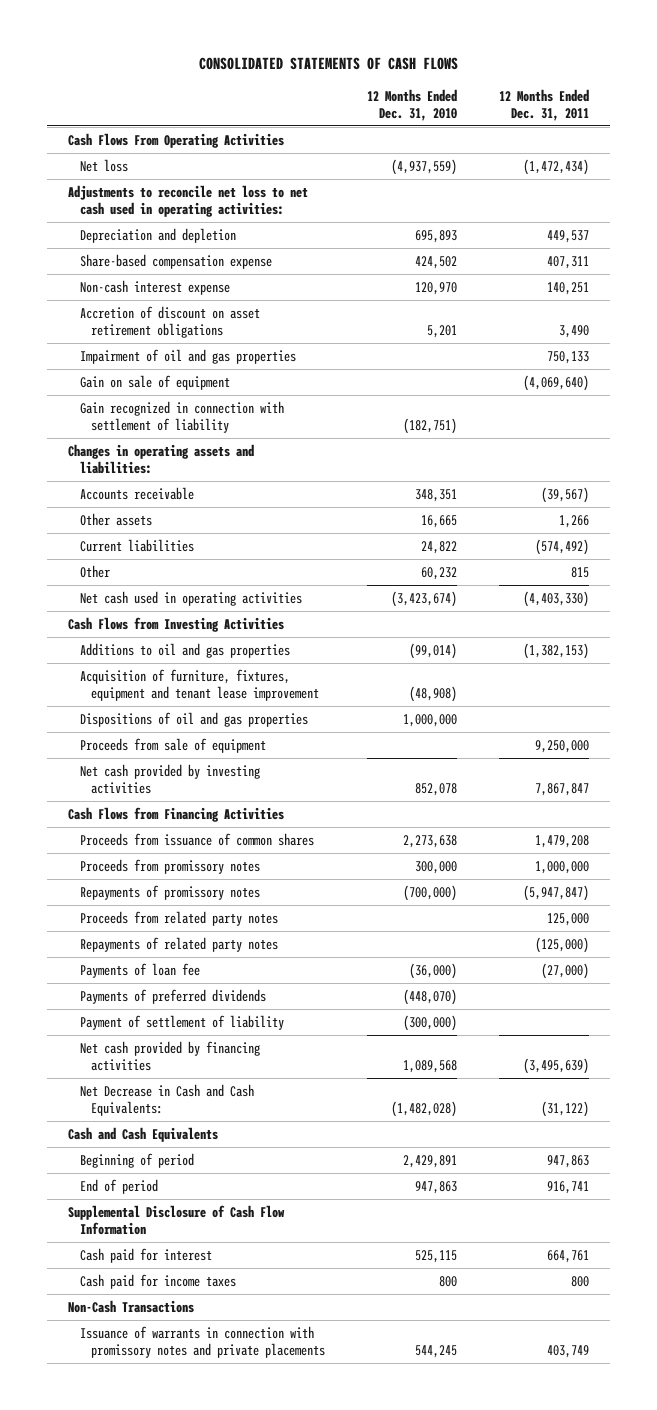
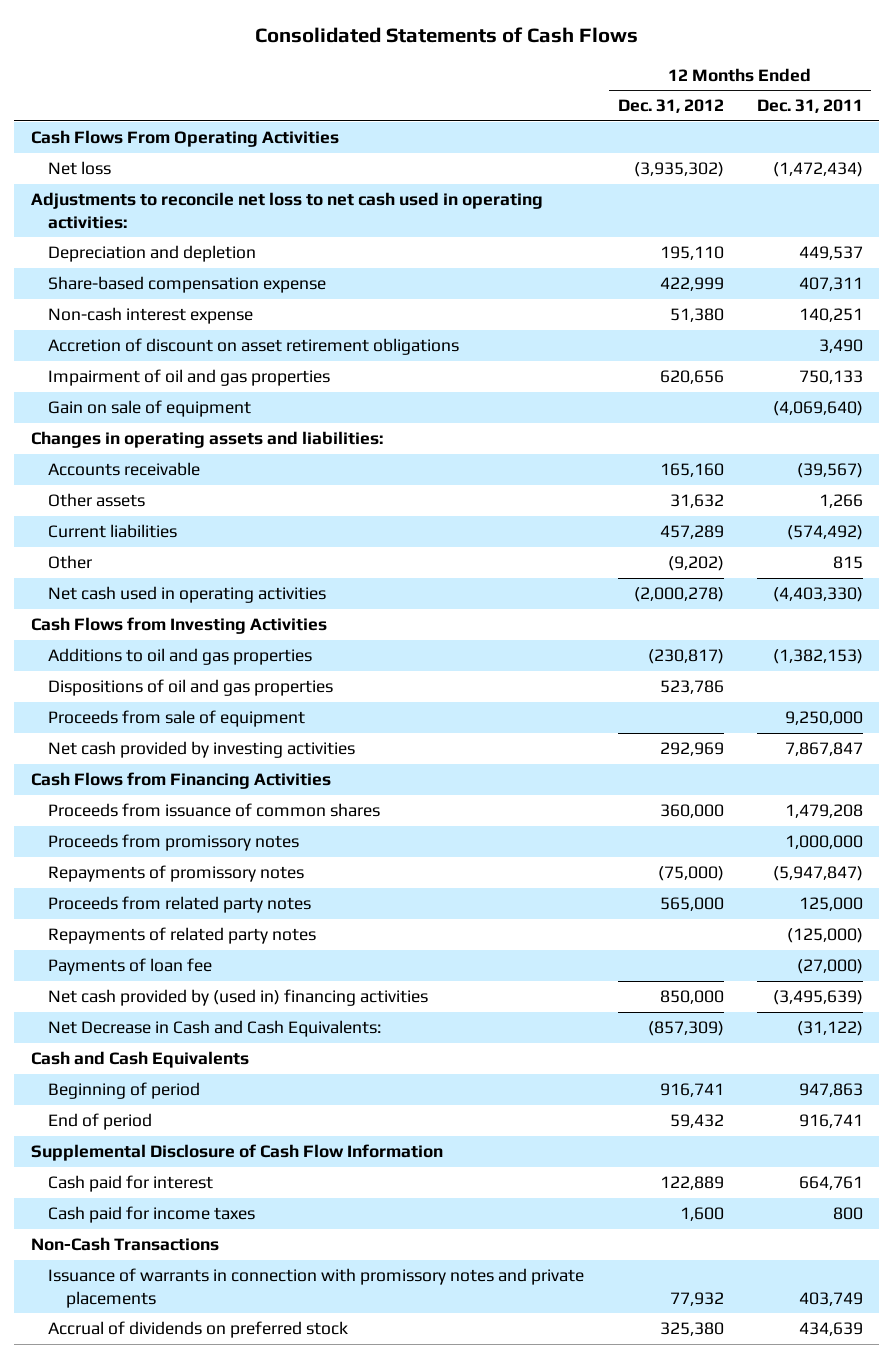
- CONSOLIDATED STATEMENTS OF CASH FLOWS
+ Consolidated Statements of Cash Flows
- | 12 Months Ended Dec. 31, 2010 | 12 Months Ended Dec. 31, 2011
+ | 12 Months Ended Dec. 31, 2012 | 12 Months Ended Dec. 31, 2011
- Gain recognized in connection with settlement of liability | (182,751) |
- Acquisition of furniture, fixtures, equipment and tenant lease improvement | (48,908) |
- Payments of preferred dividends | (448,070) |
- Payment of settlement of liability | (300,000) |
- Net cash provided by financing activities | 1,089,568 | (3,495,639)
+ Net cash provided by (used in) financing activities | 850,000 | (3,495,639)
+ Accrual of dividends on preferred stock | 325,380 | 434,639

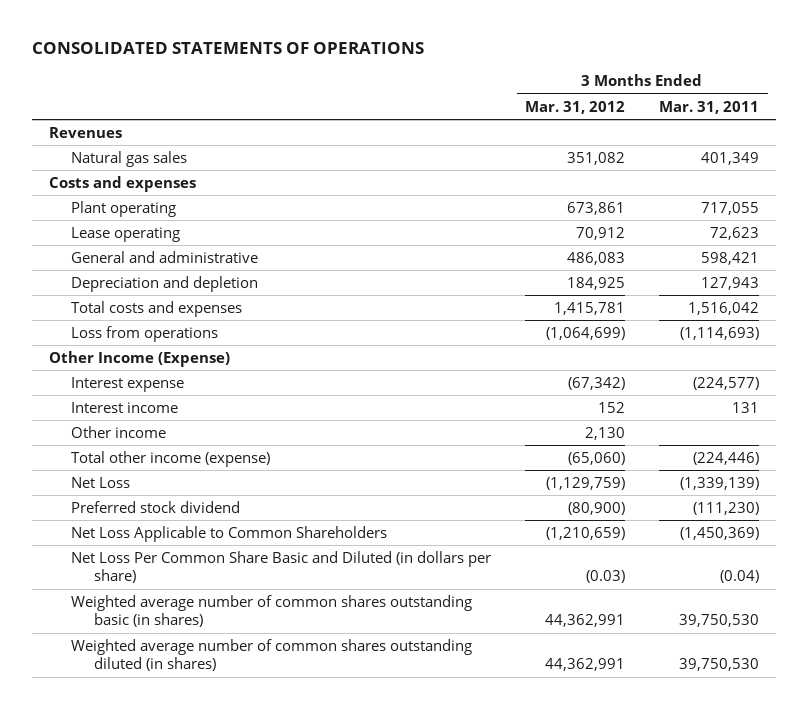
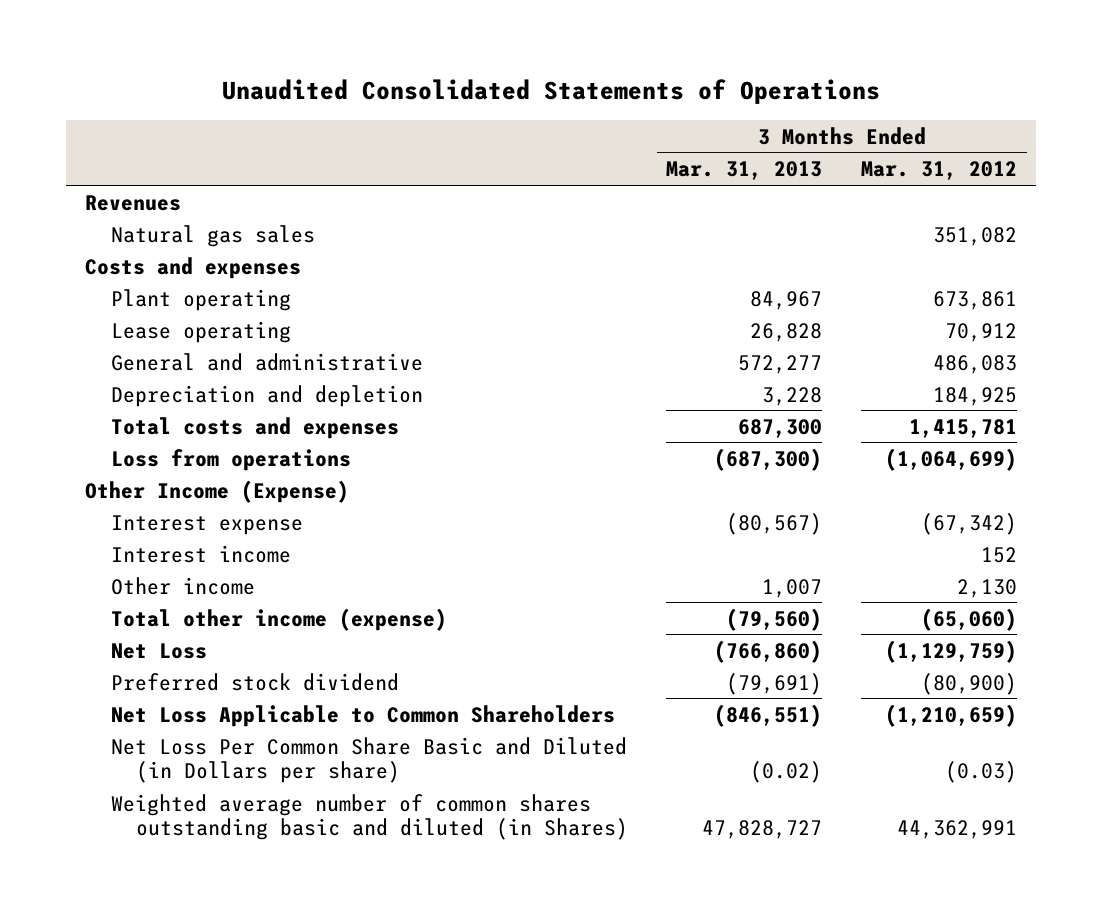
- CONSOLIDATED STATEMENTS OF OPERATIONS
+ Unaudited Consolidated Statements of Operations
- | 3 Months Ended Mar. 31, 2012 | 3 Months Ended Mar. 31, 2011
+ | 3 Months Ended Mar. 31, 2013 | 3 Months Ended Mar. 31, 2012
- Net Loss Per Common Share Basic and Diluted (in dollars per share) | (0.03) | (0.04)
- Weighted average number of common shares outstanding basic (in shares) | 44,362,991 | 39,750,530
- Weighted average number of common shares outstanding diluted (in shares) | 44,362,991 | 39,750,530
+ Net Loss Per Common Share Basic and Diluted (in Dollars per share) | (0.02) | (0.03)
+ Weighted average number of common shares outstanding basic and diluted (in Shares) | 47,828,727 | 44,362,991

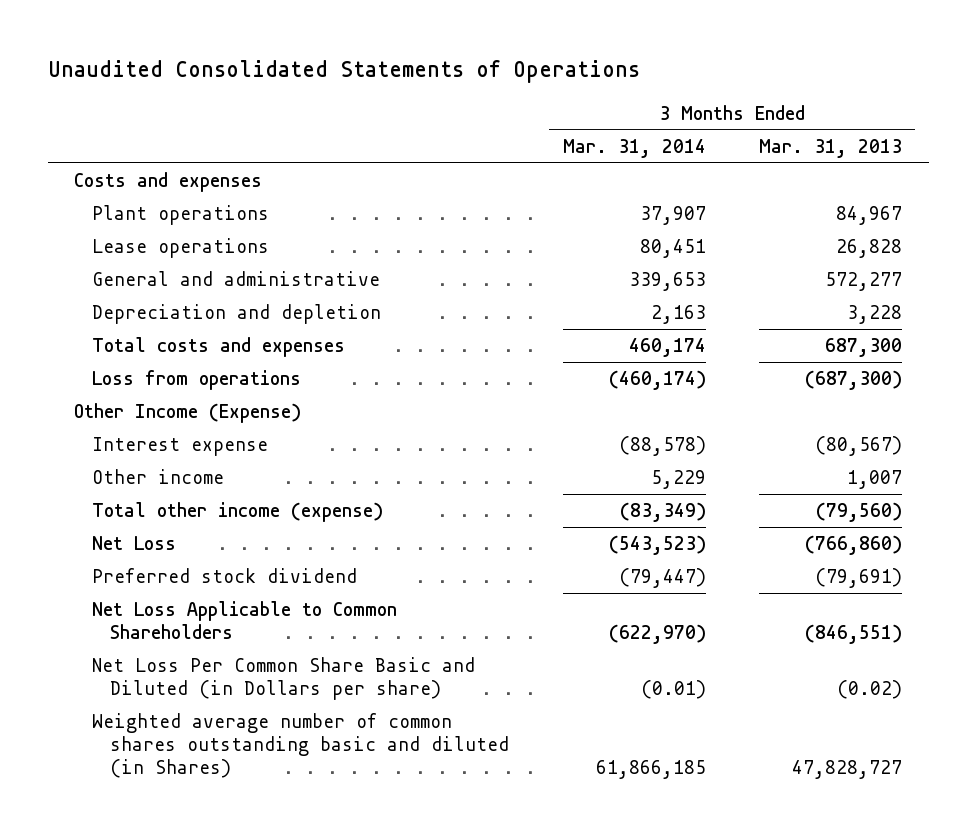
- | 3 Months Ended Mar. 31, 2013 | 3 Months Ended Mar. 31, 2012
+ | 3 Months Ended Mar. 31, 2014 | 3 Months Ended Mar. 31, 2013
- Revenues
- Natural gas sales | | 351,082
- Plant operating | 84,967 | 673,861
- Lease operating | 26,828 | 70,912
+ Plant operations | 37,907 | 84,967
+ Lease operations | 80,451 | 26,828
- Interest income | | 152

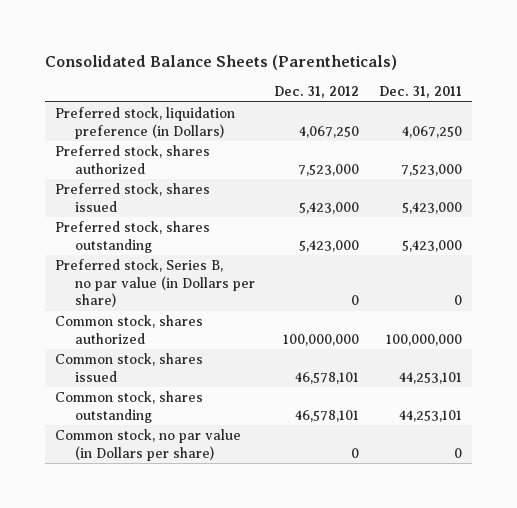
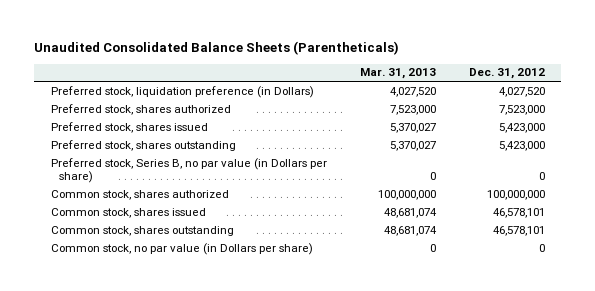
- Consolidated Balance Sheets (Parentheticals)
+ Unaudited Consolidated Balance Sheets (Parentheticals)
- | Dec. 31, 2012 | Dec. 31, 2011
+ | Mar. 31, 2013 | Dec. 31, 2012
- Preferred stock, liquidation preference (in Dollars) | 4,067,250 | 4,067,250
+ Preferred stock, liquidation preference (in Dollars) | 4,027,520 | 4,027,520

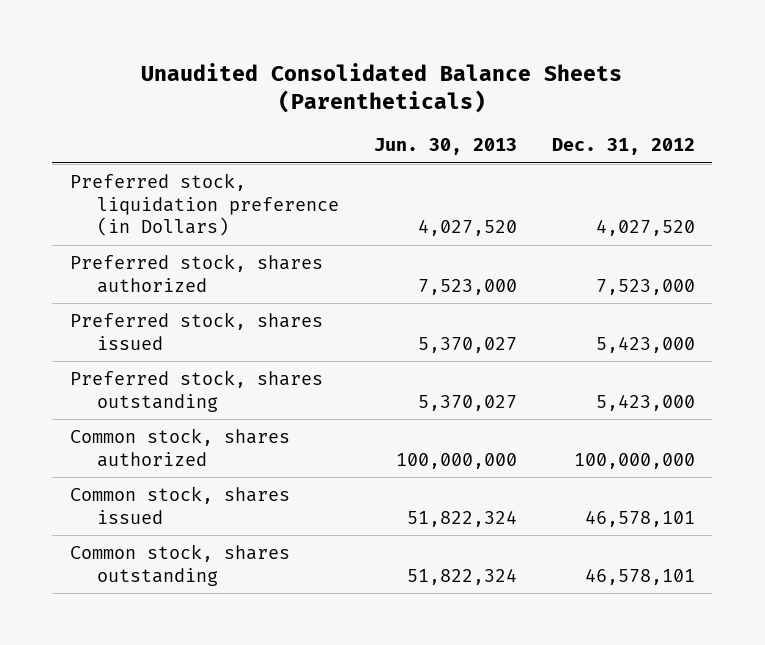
- | Mar. 31, 2013 | Dec. 31, 2012
+ | Jun. 30, 2013 | Dec. 31, 2012
- Preferred stock, Series B, no par value (in Dollars per share) | 0 | 0
- Common stock, no par value (in Dollars per share) | 0 | 0

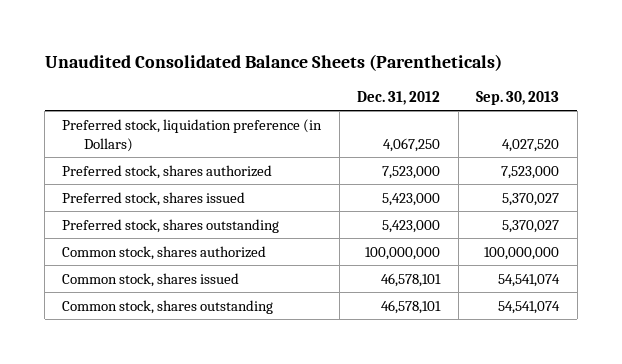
- | Jun. 30, 2013 | Dec. 31, 2012
+ | Dec. 31, 2012 | Sep. 30, 2013
- Preferred stock, liquidation preference (in Dollars) | 4,027,520 | 4,027,520
+ Preferred stock, liquidation preference (in Dollars) | 4,067,250 | 4,027,520

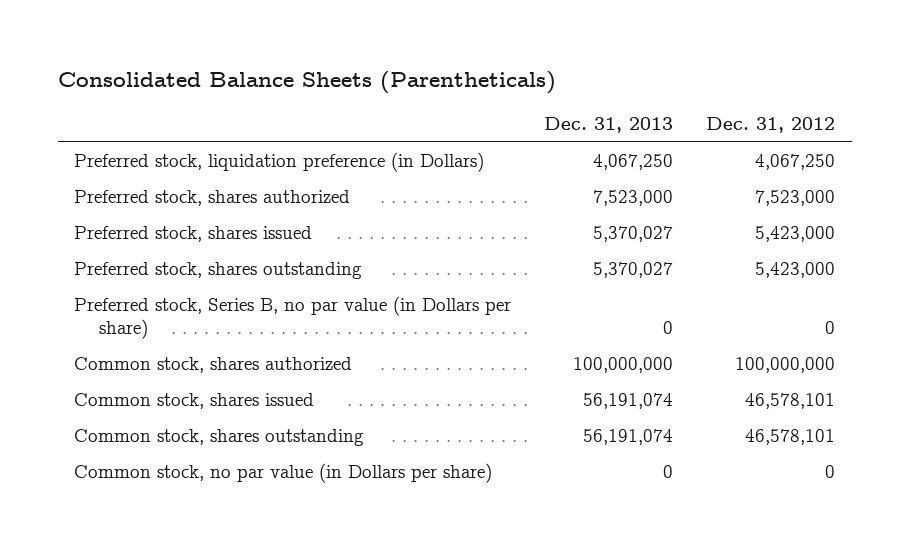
- Unaudited Consolidated Balance Sheets (Parentheticals)
+ Consolidated Balance Sheets (Parentheticals)
- | Dec. 31, 2012 | Sep. 30, 2013
+ | Dec. 31, 2013 | Dec. 31, 2012
+ Preferred stock, Series B, no par value (in Dollars per share) | 0 | 0
+ Common stock, no par value (in Dollars per share) | 0 | 0

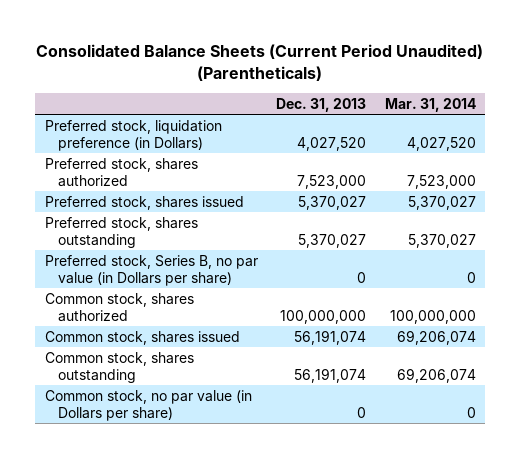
- Consolidated Balance Sheets (Parentheticals)
+ Consolidated Balance Sheets (Current Period Unaudited) (Parentheticals)
- | Dec. 31, 2013 | Dec. 31, 2012
+ | Dec. 31, 2013 | Mar. 31, 2014
- Preferred stock, liquidation preference (in Dollars) | 4,067,250 | 4,067,250
+ Preferred stock, liquidation preference (in Dollars) | 4,027,520 | 4,027,520

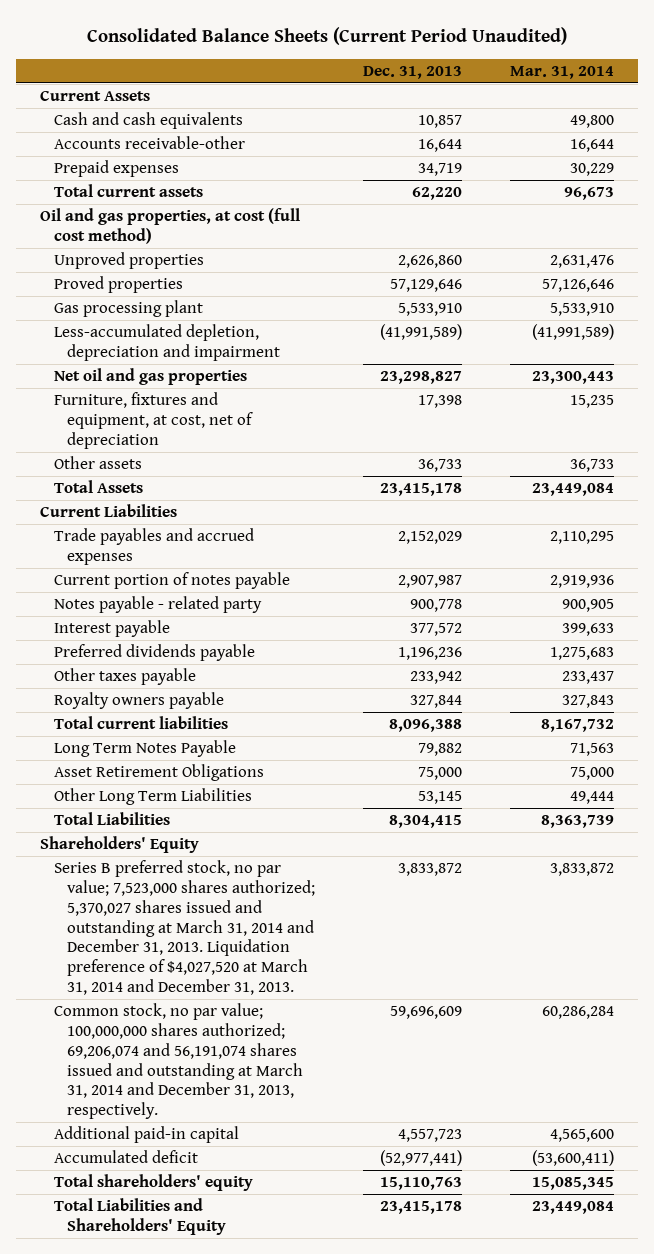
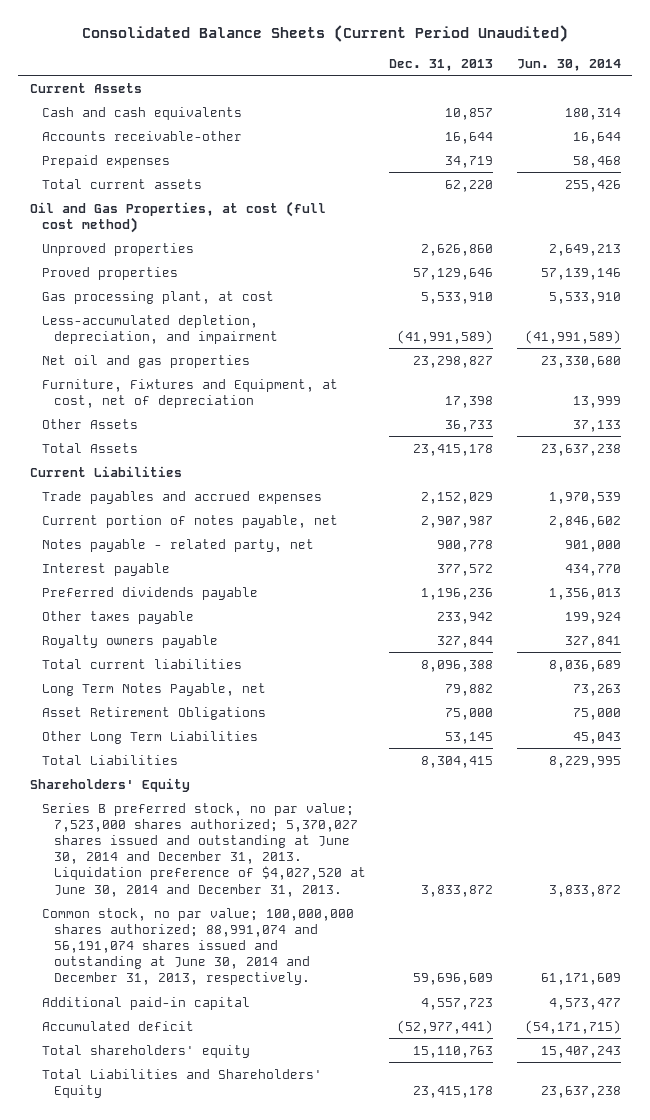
- | Dec. 31, 2013 | Mar. 31, 2014
+ | Dec. 31, 2013 | Jun. 30, 2014
- Oil and gas properties, at cost (full cost method)
+ Oil and Gas Properties, at cost (full cost method)
- Gas processing plant | 5,533,910 | 5,533,910
- Less-accumulated depletion, depreciation and impairment | (41,991,589) | (41,991,589)
+ Gas processing plant, at cost | 5,533,910 | 5,533,910
+ Less-accumulated depletion, depreciation, and impairment | (41,991,589) | (41,991,589)
- Furniture, fixtures and equipment, at cost, net of depreciation | 17,398 | 15,235
- Other assets | 36,733 | 36,733
+ Furniture, Fixtures and Equipment, at cost, net of depreciation | 17,398 | 13,999
+ Other Assets | 36,733 | 37,133
- Current portion of notes payable | 2,907,987 | 2,919,936
- Notes payable - related party | 900,778 | 900,905
+ Current portion of notes payable, net | 2,907,987 | 2,846,602
+ Notes payable - related party, net | 900,778 | 901,000
- Long Term Notes Payable | 79,882 | 71,563
+ Long Term Notes Payable, net | 79,882 | 73,263
- Series B preferred stock, no par value; 7,523,000 shares authorized; 5,370,027 shares issued and outstanding at March 31, 2014 and December 31, 2013. Liquidation preference of $4,027,520 at March 31, 2014 and December 31, 2013. | 3,833,872 | 3,833,872
- Common stock, no par value; 100,000,000 shares authorized; 69,206,074 and 56,191,074 shares issued and outstanding at March 31, 2014 and December 31, 2013, respectively. | 59,696,609 | 60,286,284
+ Series B preferred stock, no par value; 7,523,000 shares authorized; 5,370,027 shares issued and outstanding at June 30, 2014 and December 31, 2013. Liquidation preference of $4,027,520 at June 30, 2014 and December 31, 2013. | 3,833,872 | 3,833,872
+ Common stock, no par value; 100,000,000 shares authorized; 88,991,074 and 56,191,074 shares issued and outstanding at June 30, 2014 and December 31, 2013, respectively. | 59,696,609 | 61,171,609

